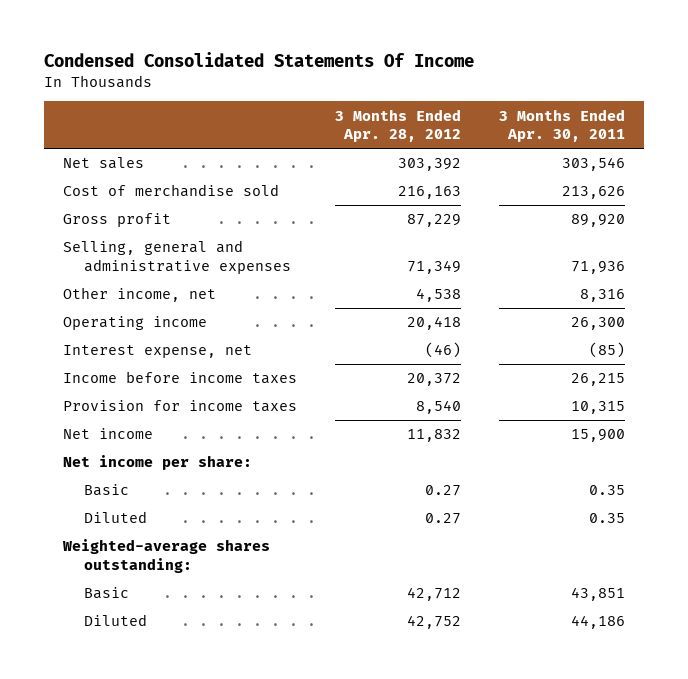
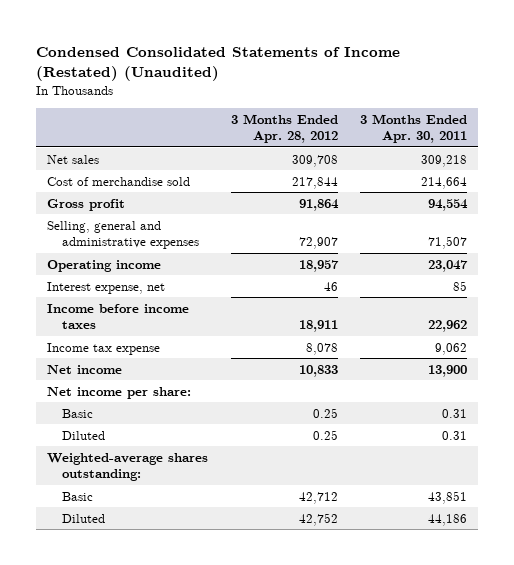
- Condensed Consolidated Statements Of Income
+ Condensed Consolidated Statements of Income (Restated) (Unaudited)
- Net sales | 303,392 | 303,546
- Cost of merchandise sold | 216,163 | 213,626
- Gross profit | 87,229 | 89,920
- Selling, general and administrative expenses | 71,349 | 71,936
- Other income, net | 4,538 | 8,316
- Operating income | 20,418 | 26,300
- Interest expense, net | (46) | (85)
- Income before income taxes | 20,372 | 26,215
- Provision for income taxes | 8,540 | 10,315
- Net income | 11,832 | 15,900
+ Net sales | 309,708 | 309,218
+ Cost of merchandise sold | 217,844 | 214,664
+ Gross profit | 91,864 | 94,554
+ Selling, general and administrative expenses | 72,907 | 71,507
+ Operating income | 18,957 | 23,047
+ Interest expense, net | 46 | 85
+ Income before income taxes | 18,911 | 22,962
+ Income tax expense | 8,078 | 9,062
+ Net income | 10,833 | 13,900
- Basic | 0.27 | 0.35
- Diluted | 0.27 | 0.35
+ Basic | 0.25 | 0.31
+ Diluted | 0.25 | 0.31

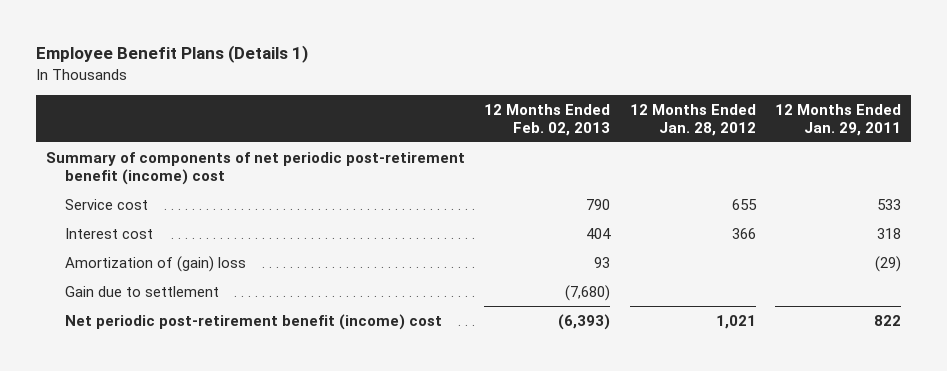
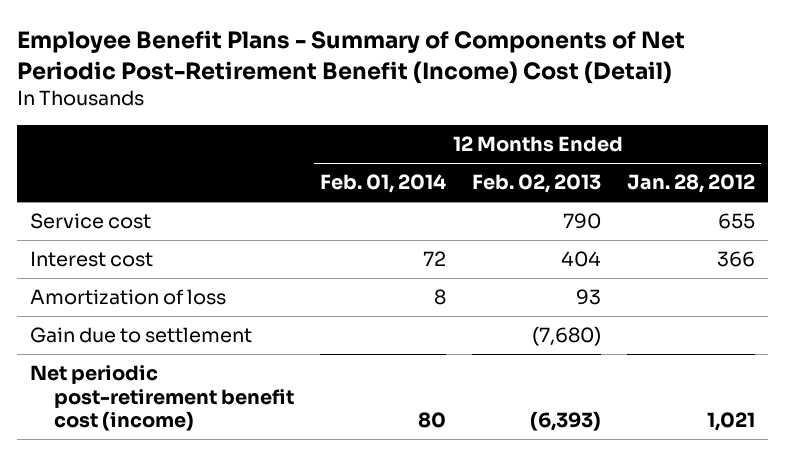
- Employee Benefit Plans (Details 1)
+ Employee Benefit Plans - Summary of Components of Net Periodic Post-Retirement Benefit (Income) Cost (Detail)
- | 12 Months Ended Feb. 02, 2013 | 12 Months Ended Jan. 28, 2012 | 12 Months Ended Jan. 29, 2011
+ | 12 Months Ended Feb. 01, 2014 | 12 Months Ended Feb. 02, 2013 | 12 Months Ended Jan. 28, 2012
- Summary of components of net periodic post-retirement benefit (income) cost
- Amortization of (gain) loss | 93 | | (29)
+ Amortization of loss | 8 | 93 |
- Net periodic post-retirement benefit (income) cost | (6,393) | 1,021 | 822
+ Net periodic post-retirement benefit cost (income) | 80 | (6,393) | 1,021

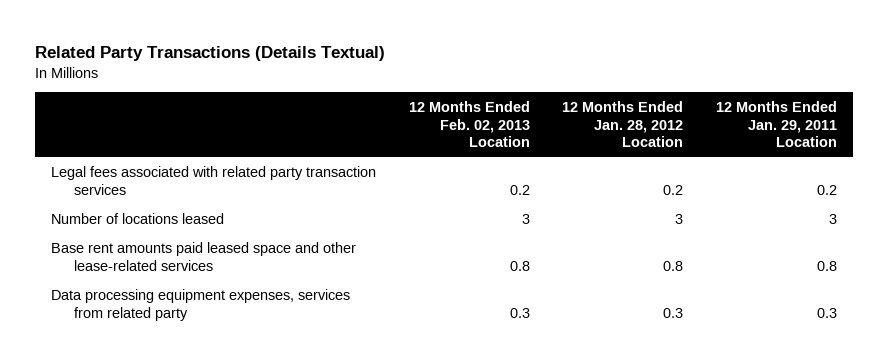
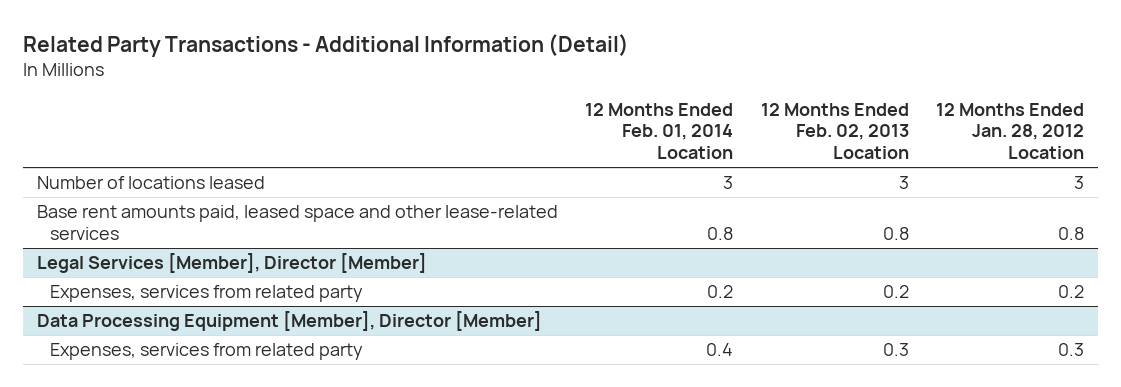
- Related Party Transactions (Details Textual)
+ Related Party Transactions - Additional Information (Detail)
- | 12 Months Ended Feb. 02, 2013 Location | 12 Months Ended Jan. 28, 2012 Location | 12 Months Ended Jan. 29, 2011 Location
+ | 12 Months Ended Feb. 01, 2014 Location | 12 Months Ended Feb. 02, 2013 Location | 12 Months Ended Jan. 28, 2012 Location
- Legal fees associated with related party transaction services | 0.2 | 0.2 | 0.2
- Base rent amounts paid leased space and other lease-related services | 0.8 | 0.8 | 0.8
- Data processing equipment expenses, services from related party | 0.3 | 0.3 | 0.3
+ Base rent amounts paid, leased space and other lease-related services | 0.8 | 0.8 | 0.8
+ Legal Services [Member], Director [Member]
+ Expenses, services from related party | 0.2 | 0.2 | 0.2
+ Data Processing Equipment [Member], Director [Member]
+ Expenses, services from related party | 0.4 | 0.3 | 0.3

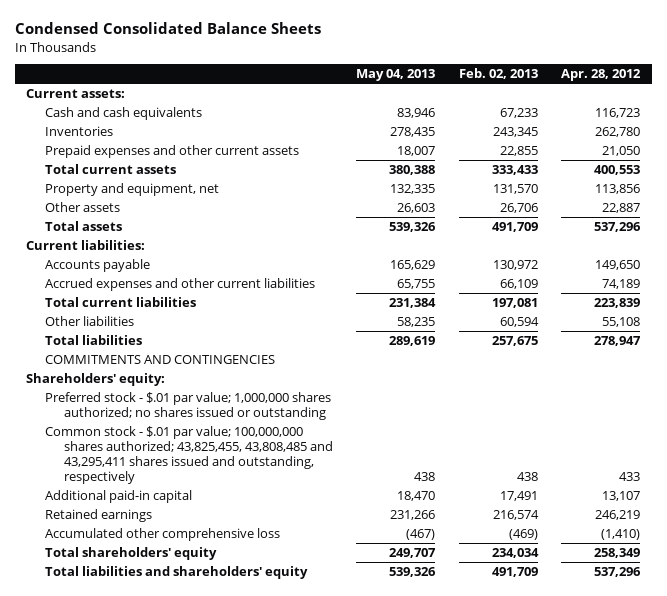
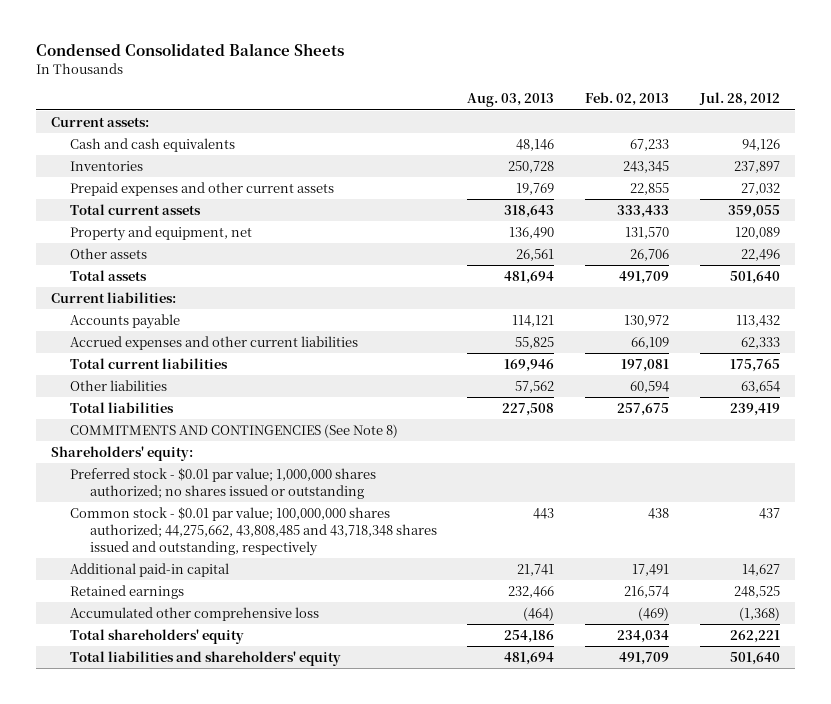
- | May 04, 2013 | Feb. 02, 2013 | Apr. 28, 2012
+ | Aug. 03, 2013 | Feb. 02, 2013 | Jul. 28, 2012
- COMMITMENTS AND CONTINGENCIES
+ COMMITMENTS AND CONTINGENCIES (See Note 8)
- Preferred stock - $.01 par value; 1,000,000 shares authorized; no shares issued or outstanding
- Common stock - $.01 par value; 100,000,000 shares authorized; 43,825,455, 43,808,485 and 43,295,411 shares issued and outstanding, respectively | 438 | 438 | 433
+ Preferred stock - $0.01 par value; 1,000,000 shares authorized; no shares issued or outstanding
+ Common stock - $0.01 par value; 100,000,000 shares authorized; 44,275,662, 43,808,485 and 43,718,348 shares issued and outstanding, respectively | 443 | 438 | 437

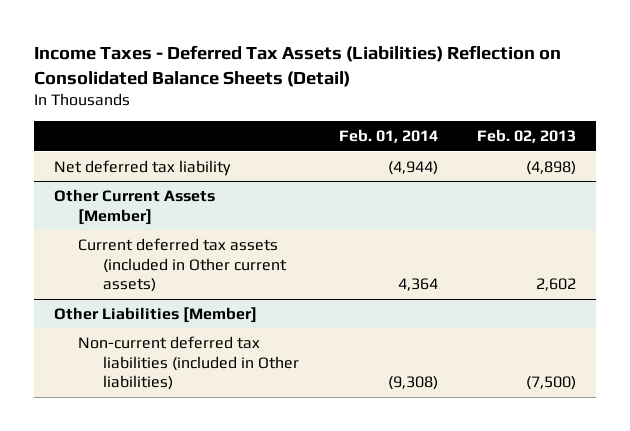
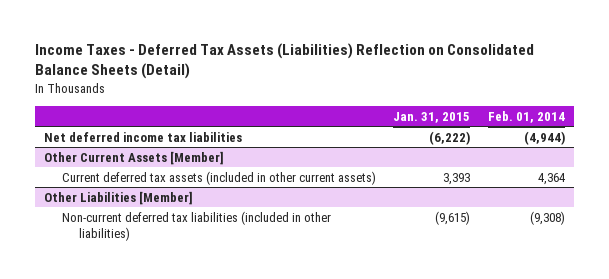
- | Feb. 01, 2014 | Feb. 02, 2013
+ | Jan. 31, 2015 | Feb. 01, 2014
- Net deferred tax liability | (4,944) | (4,898)
+ Net deferred income tax liabilities | (6,222) | (4,944)
@ Other Current Assets [Member]
- Current deferred tax assets (included in Other current assets) | 4,364 | 2,602
+ Current deferred tax assets (included in other current assets) | 3,393 | 4,364
@ Other Liabilities [Member]
- Non-current deferred tax liabilities (included in Other liabilities) | (9,308) | (7,500)
+ Non-current deferred tax liabilities (included in other liabilities) | (9,615) | (9,308)

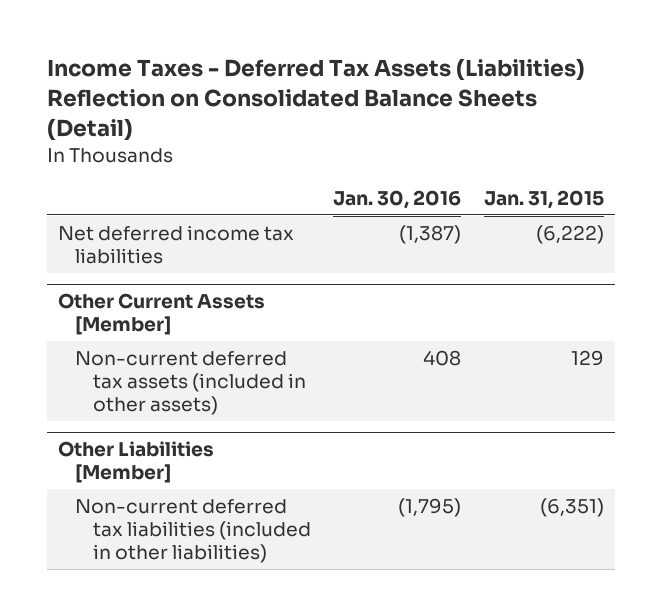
- | Jan. 31, 2015 | Feb. 01, 2014
+ | Jan. 30, 2016 | Jan. 31, 2015
@ Other Current Assets [Member]
- Current deferred tax assets (included in other current assets) | 3,393 | 4,364
+ Non-current deferred tax assets (included in other assets) | 408 | 129
@ Other Liabilities [Member]
- Non-current deferred tax liabilities (included in other liabilities) | (9,615) | (9,308)
+ Non-current deferred tax liabilities (included in other liabilities) | (1,795) | (6,351)

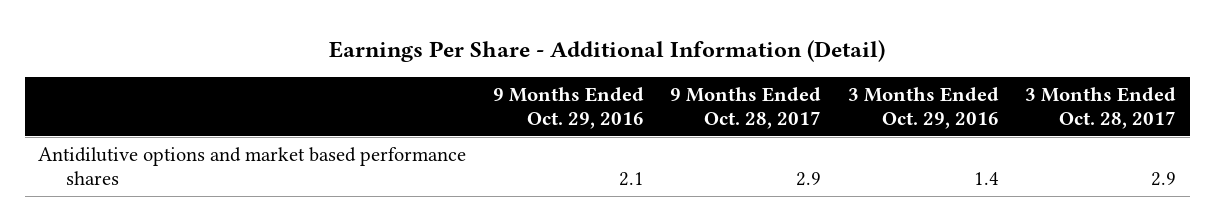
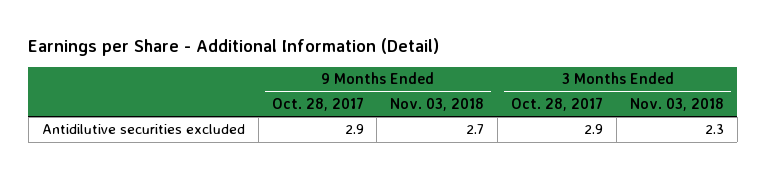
- Earnings Per Share - Additional Information (Detail)
+ Earnings per Share - Additional Information (Detail)
- | 9 Months Ended Oct. 29, 2016 | 9 Months Ended Oct. 28, 2017 | 3 Months Ended Oct. 29, 2016 | 3 Months Ended Oct. 28, 2017
+ | 9 Months Ended Oct. 28, 2017 | 9 Months Ended Nov. 03, 2018 | 3 Months Ended Oct. 28, 2017 | 3 Months Ended Nov. 03, 2018
- Antidilutive options and market based performance shares | 2.1 | 2.9 | 1.4 | 2.9
+ Antidilutive securities excluded | 2.9 | 2.7 | 2.9 | 2.3

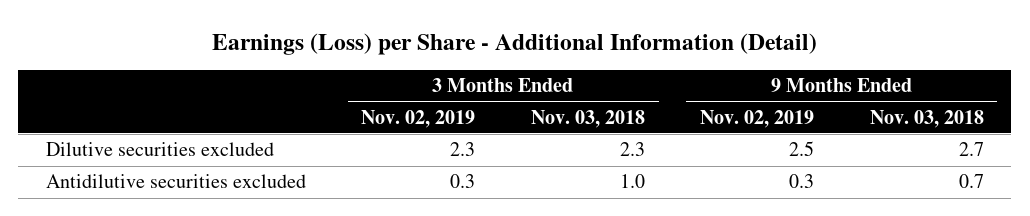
- Earnings per Share - Additional Information (Detail)
+ Earnings (Loss) per Share - Additional Information (Detail)
- | 9 Months Ended Oct. 28, 2017 | 9 Months Ended Nov. 03, 2018 | 3 Months Ended Oct. 28, 2017 | 3 Months Ended Nov. 03, 2018
+ | 3 Months Ended Nov. 02, 2019 | 3 Months Ended Nov. 03, 2018 | 9 Months Ended Nov. 02, 2019 | 9 Months Ended Nov. 03, 2018
- Antidilutive securities excluded | 2.9 | 2.7 | 2.9 | 2.3
+ Dilutive securities excluded | 2.3 | 2.3 | 2.5 | 2.7
+ Antidilutive securities excluded | 0.3 | 1.0 | 0.3 | 0.7

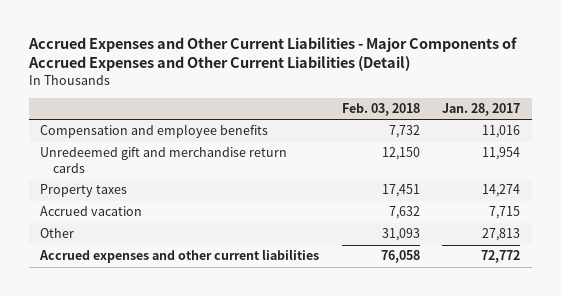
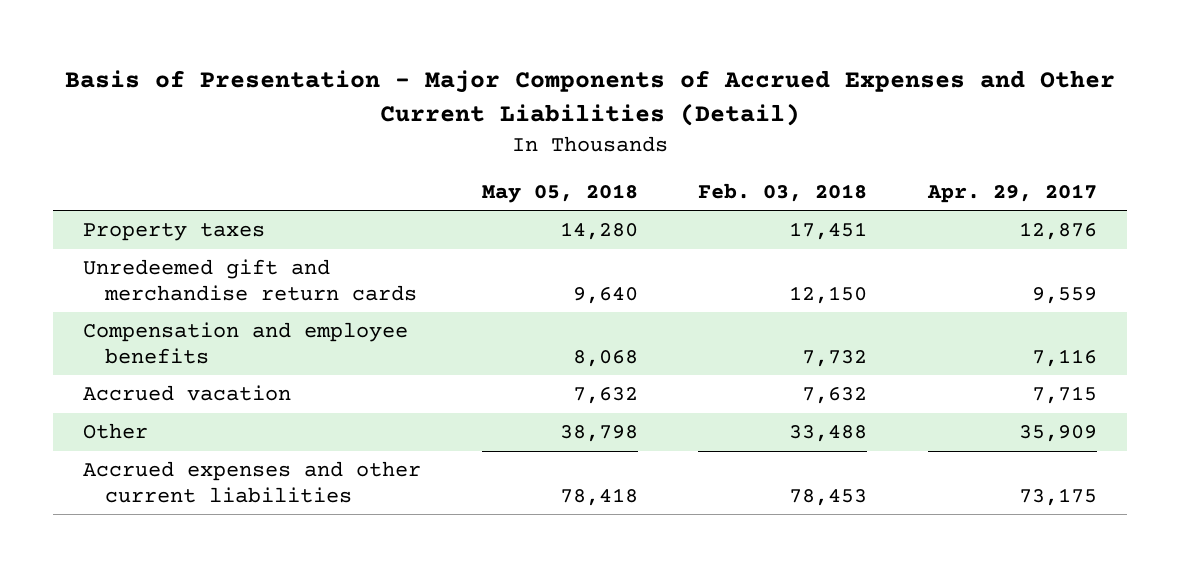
- Accrued Expenses and Other Current Liabilities - Major Components of Accrued Expenses and Other Current Liabilities (Detail)
+ Basis of Presentation - Major Components of Accrued Expenses and Other Current Liabilities (Detail)
- | Feb. 03, 2018 | Jan. 28, 2017
+ | May 05, 2018 | Feb. 03, 2018 | Apr. 29, 2017
moved down: Unredeemed gift and merchandise return cards | 9,640 | 12,150 | 9,559
moved down: Compensation and employee benefits | 8,068 | 7,732 | 7,116
- Other | 31,093 | 27,813
- Accrued expenses and other current liabilities | 76,058 | 72,772
+ Other | 38,798 | 33,488 | 35,909
+ Accrued expenses and other current liabilities | 78,418 | 78,453 | 73,175

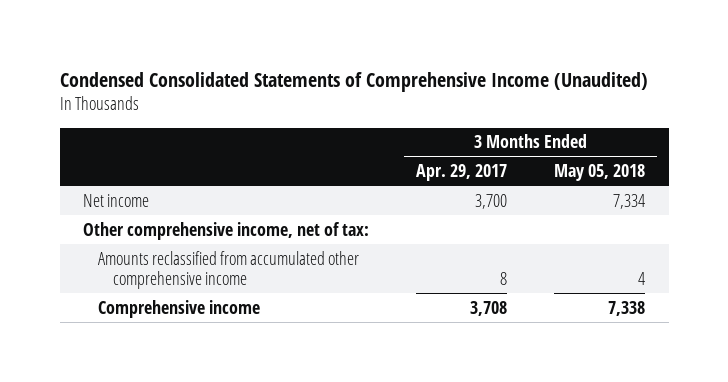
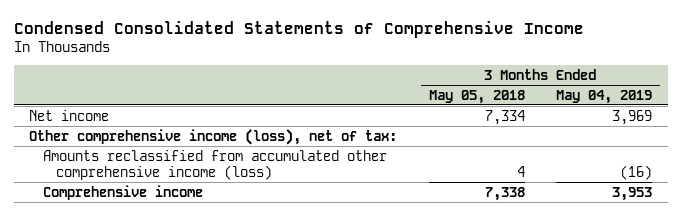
- Condensed Consolidated Statements of Comprehensive Income (Unaudited)
+ Condensed Consolidated Statements of Comprehensive Income
- | 3 Months Ended Apr. 29, 2017 | 3 Months Ended May 05, 2018
+ | 3 Months Ended May 05, 2018 | 3 Months Ended May 04, 2019
- Other comprehensive income, net of tax:
- Amounts reclassified from accumulated other comprehensive income | 8 | 4
+ Other comprehensive income (loss), net of tax:
+ Amounts reclassified from accumulated other comprehensive income (loss) | 4 | (16)

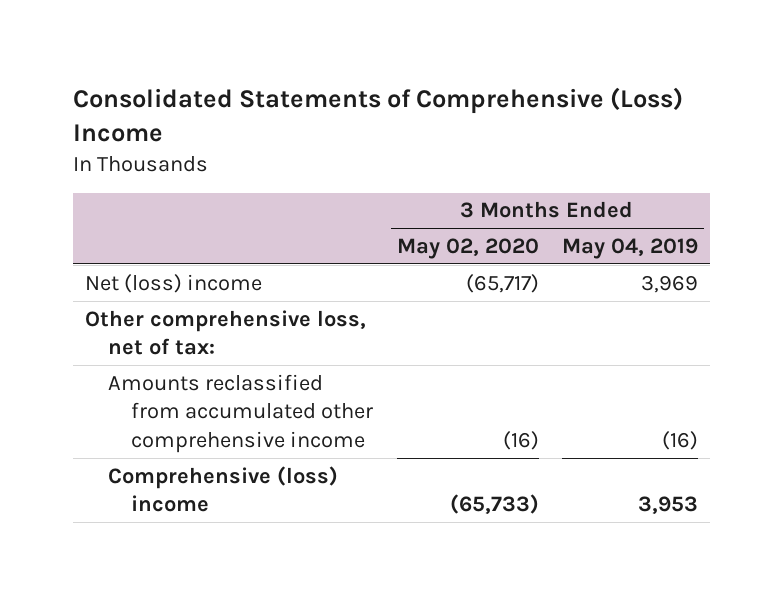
- Condensed Consolidated Statements of Comprehensive Income
+ Consolidated Statements of Comprehensive (Loss) Income
- | 3 Months Ended May 05, 2018 | 3 Months Ended May 04, 2019
+ | 3 Months Ended May 02, 2020 | 3 Months Ended May 04, 2019
- Net income | 7,334 | 3,969
- Other comprehensive income (loss), net of tax:
- Amounts reclassified from accumulated other comprehensive income (loss) | 4 | (16)
- Comprehensive income | 7,338 | 3,953
+ Net (loss) income | (65,717) | 3,969
+ Other comprehensive loss, net of tax:
+ Amounts reclassified from accumulated other comprehensive income | (16) | (16)
+ Comprehensive (loss) income | (65,733) | 3,953

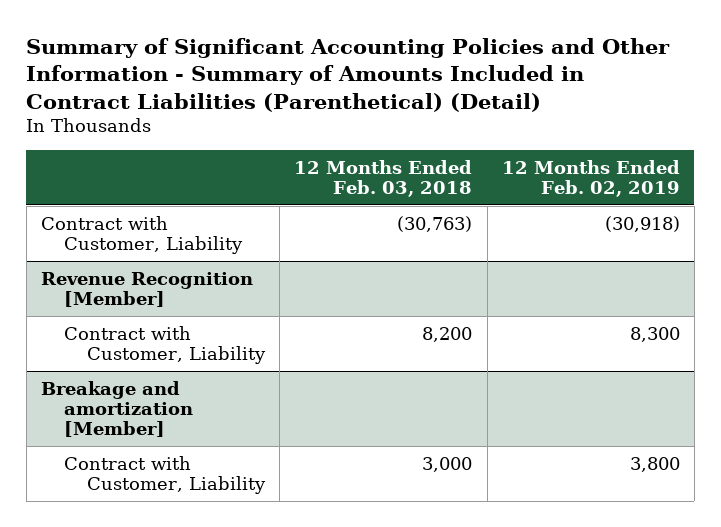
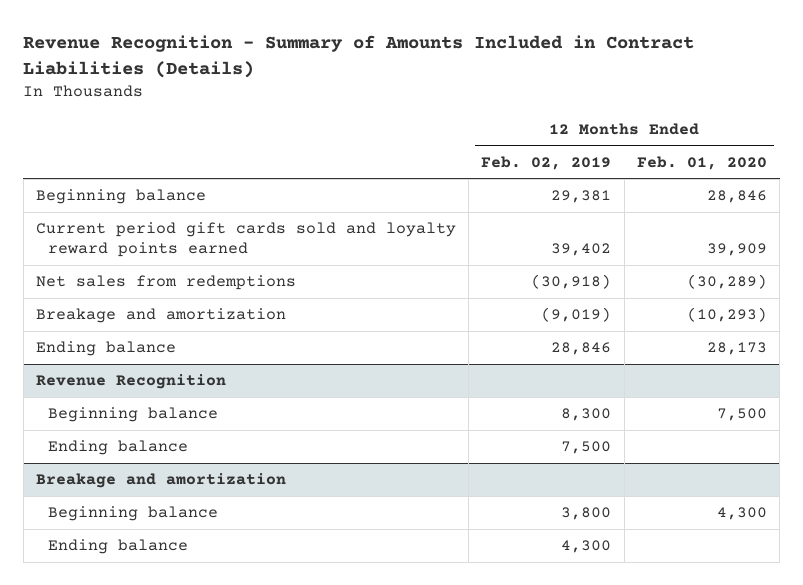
- Summary of Significant Accounting Policies and Other Information - Summary of Amounts Included in Contract Liabilities (Parenthetical) (Detail)
+ Revenue Recognition - Summary of Amounts Included in Contract Liabilities (Details)
- | 12 Months Ended Feb. 03, 2018 | 12 Months Ended Feb. 02, 2019
+ | 12 Months Ended Feb. 02, 2019 | 12 Months Ended Feb. 01, 2020
- Contract with Customer, Liability | (30,763) | (30,918)
- Revenue Recognition [Member]
- Contract with Customer, Liability | 8,200 | 8,300
- Breakage and amortization [Member]
- Contract with Customer, Liability | 3,000 | 3,800
+ Beginning balance | 29,381 | 28,846
+ Current period gift cards sold and loyalty reward points earned | 39,402 | 39,909
+ Net sales from redemptions | (30,918) | (30,289)
+ Breakage and amortization | (9,019) | (10,293)
+ Ending balance | 28,846 | 28,173
+ Revenue Recognition
+ Beginning balance | 8,300 | 7,500
+ Ending balance | 7,500 |
+ Breakage and amortization
+ Beginning balance | 3,800 | 4,300
+ Ending balance | 4,300 |

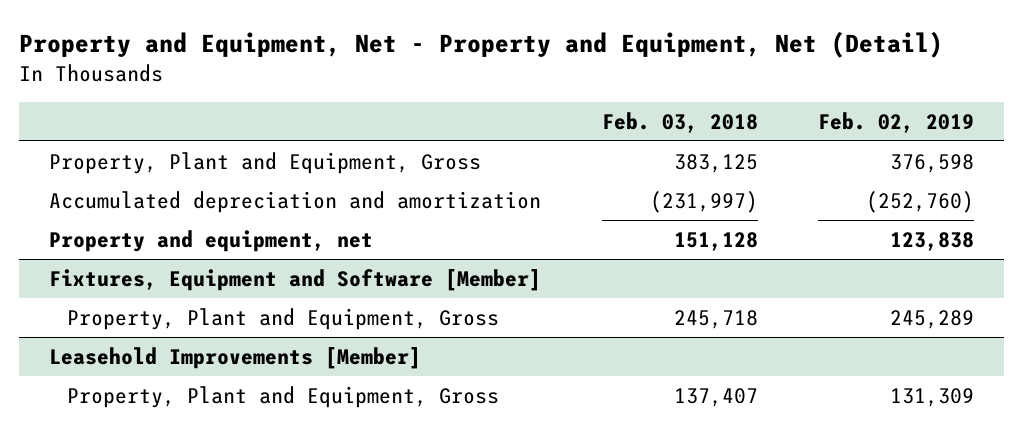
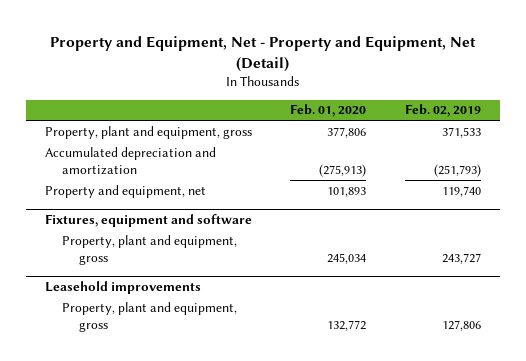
- | Feb. 03, 2018 | Feb. 02, 2019
+ | Feb. 01, 2020 | Feb. 02, 2019
- Property, Plant and Equipment, Gross | 383,125 | 376,598
- Accumulated depreciation and amortization | (231,997) | (252,760)
- Property and equipment, net | 151,128 | 123,838
- Fixtures, Equipment and Software [Member]
- Property, Plant and Equipment, Gross | 245,718 | 245,289
- Leasehold Improvements [Member]
- Property, Plant and Equipment, Gross | 137,407 | 131,309
+ Property, plant and equipment, gross | 377,806 | 371,533
+ Accumulated depreciation and amortization | (275,913) | (251,793)
+ Property and equipment, net | 101,893 | 119,740
+ Fixtures, equipment and software
+ Property, plant and equipment, gross | 245,034 | 243,727
+ Leasehold improvements
+ Property, plant and equipment, gross | 132,772 | 127,806

